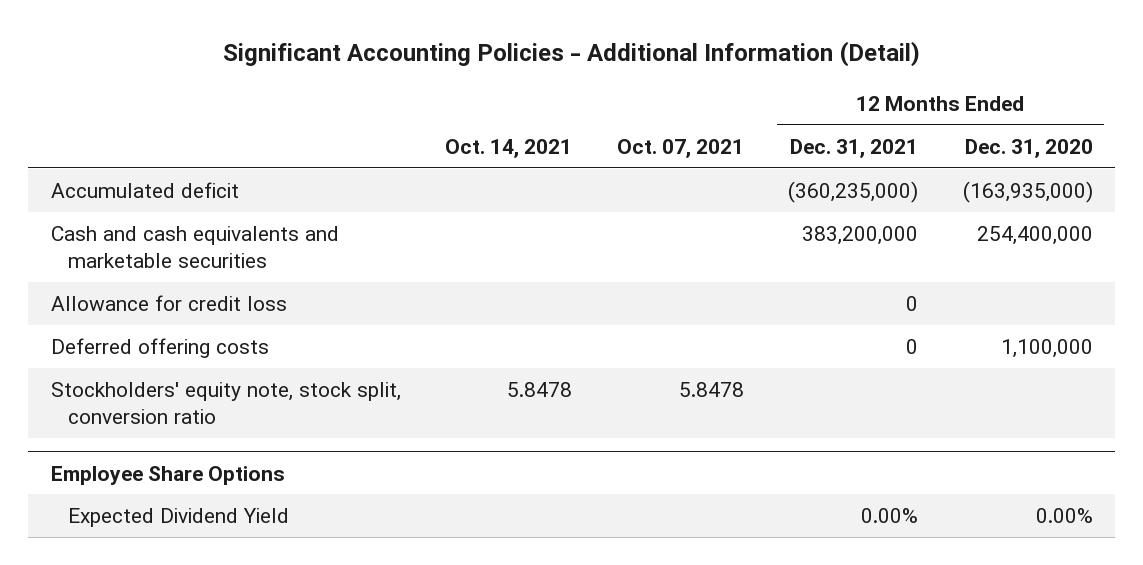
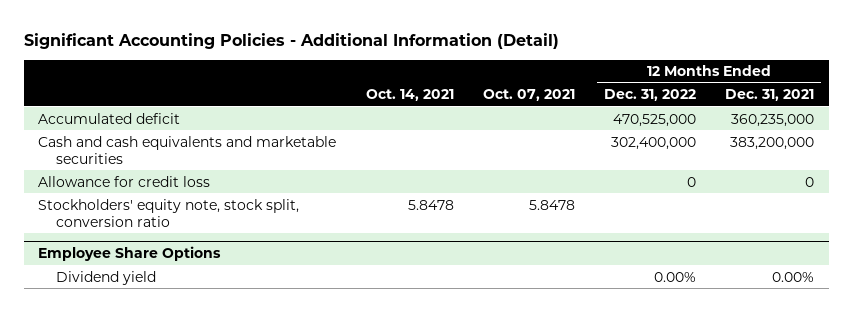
- | Oct. 14, 2021 | Oct. 07, 2021 | 12 Months Ended Dec. 31, 2021 | 12 Months Ended Dec. 31, 2020
+ | Oct. 14, 2021 | Oct. 07, 2021 | 12 Months Ended Dec. 31, 2022 | 12 Months Ended Dec. 31, 2021
- Accumulated deficit | | | (360,235,000) | (163,935,000)
+ Accumulated deficit | | | 470,525,000 | 360,235,000
- Deferred offering costs | | | 0 | 1,100,000
@ Employee Share Options
- Expected Dividend Yield | | | 0.00% | 0.00%
+ Dividend yield | | | 0.00% | 0.00%

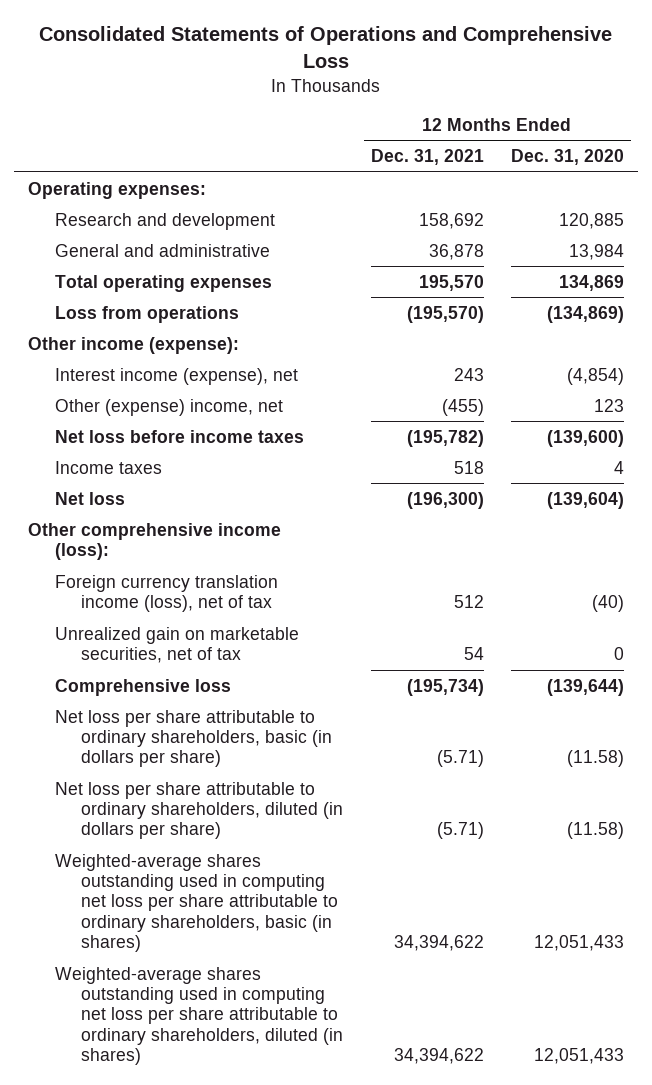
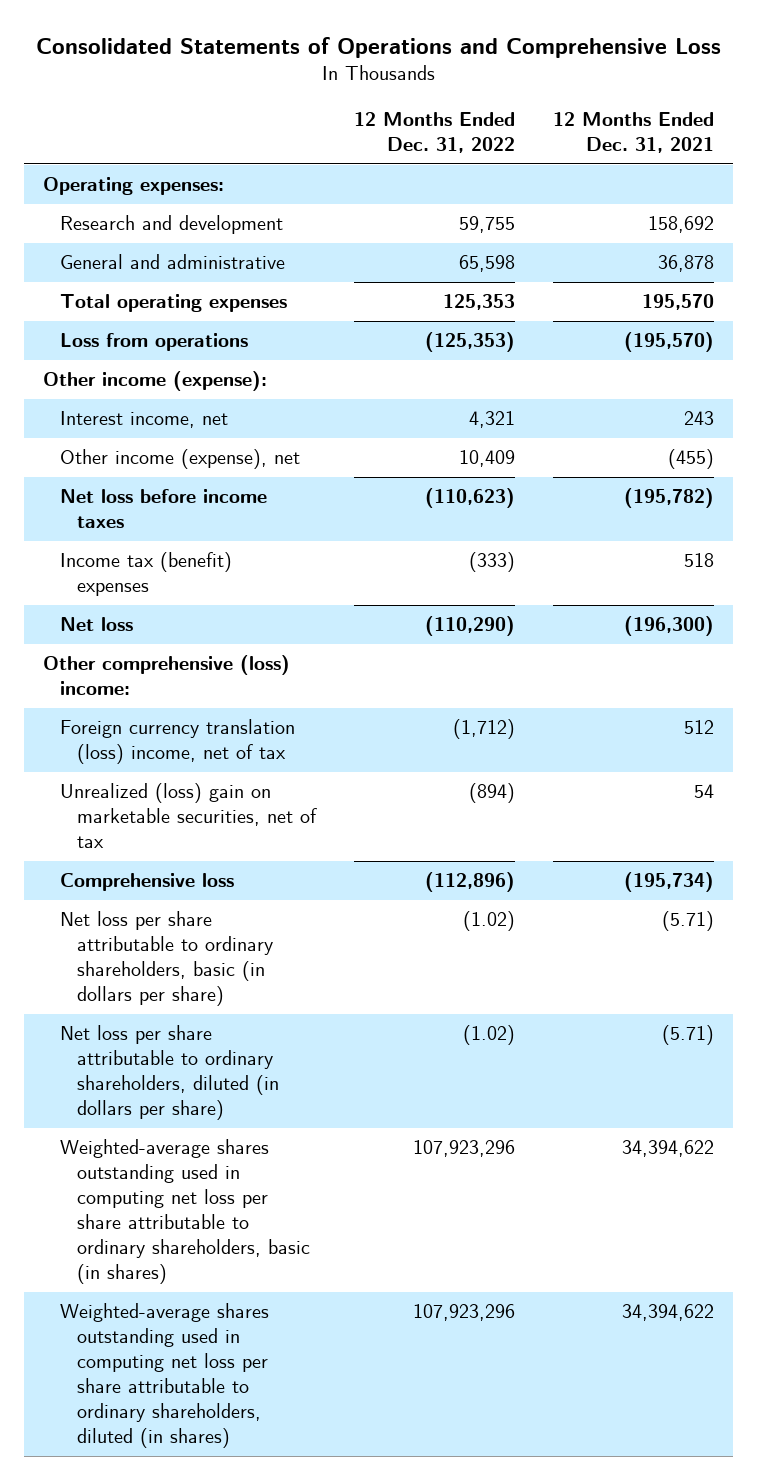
- | 12 Months Ended Dec. 31, 2021 | 12 Months Ended Dec. 31, 2020
+ | 12 Months Ended Dec. 31, 2022 | 12 Months Ended Dec. 31, 2021
- Interest income (expense), net | 243 | (4,854)
- Other (expense) income, net | (455) | 123
+ Interest income, net | 4,321 | 243
+ Other income (expense), net | 10,409 | (455)
- Income taxes | 518 | 4
+ Income tax (benefit) expenses | (333) | 518
- Other comprehensive income (loss):
- Foreign currency translation income (loss), net of tax | 512 | (40)
- Unrealized gain on marketable securities, net of tax | 54 | 0
+ Other comprehensive (loss) income:
+ Foreign currency translation (loss) income, net of tax | (1,712) | 512
+ Unrealized (loss) gain on marketable securities, net of tax | (894) | 54

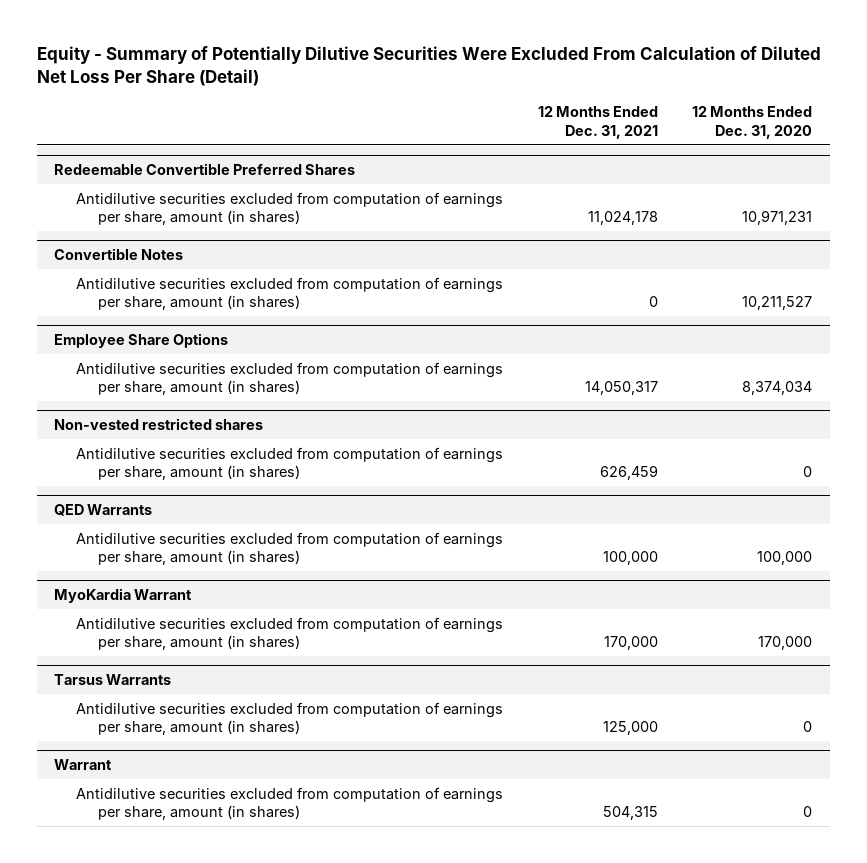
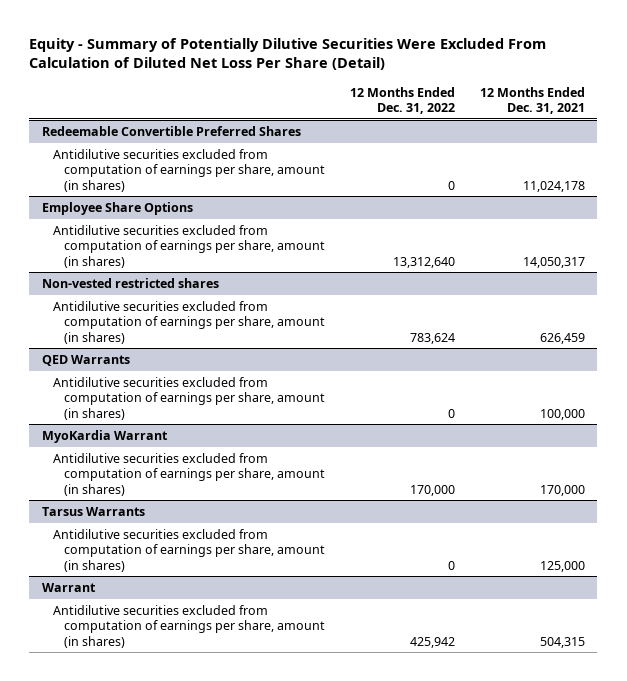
- | 12 Months Ended Dec. 31, 2021 | 12 Months Ended Dec. 31, 2020
+ | 12 Months Ended Dec. 31, 2022 | 12 Months Ended Dec. 31, 2021
- Convertible Notes
- Antidilutive securities excluded from computation of earnings per share, amount (in shares) | 0 | 10,211,527

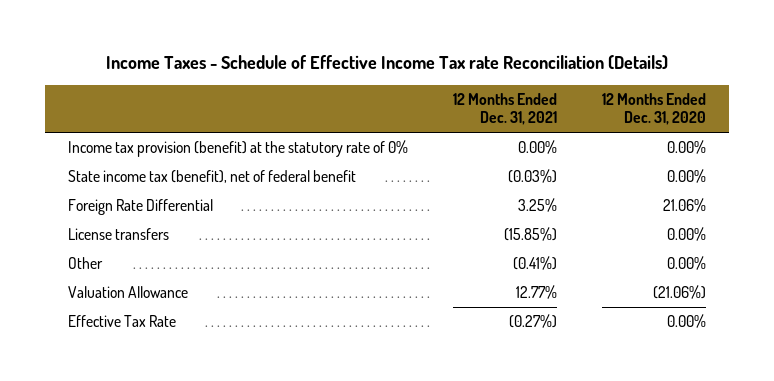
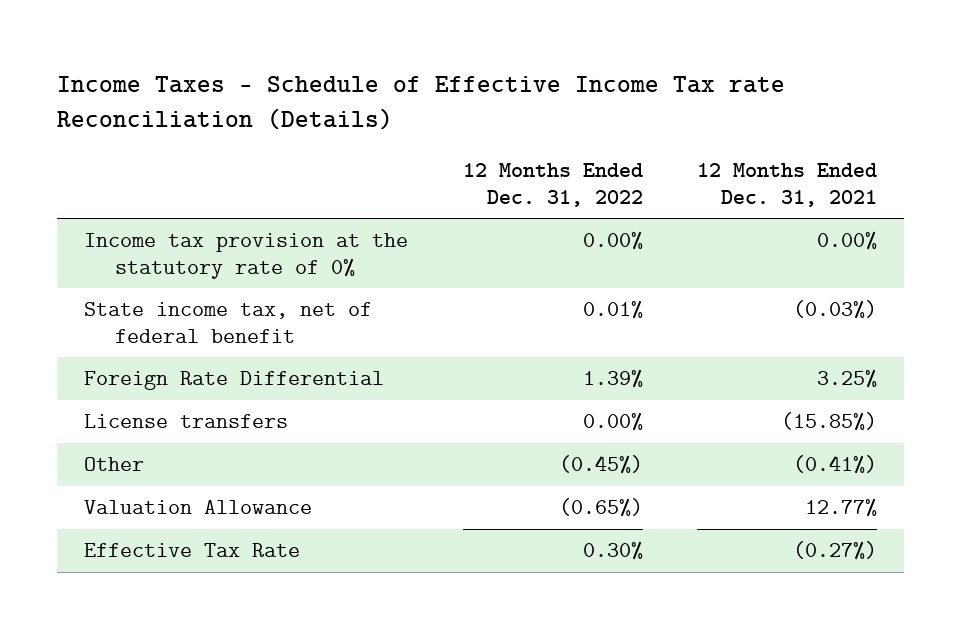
- | 12 Months Ended Dec. 31, 2021 | 12 Months Ended Dec. 31, 2020
+ | 12 Months Ended Dec. 31, 2022 | 12 Months Ended Dec. 31, 2021
- Income tax provision (benefit) at the statutory rate of 0% | 0.00% | 0.00%
- State income tax (benefit), net of federal benefit | (0.03%) | 0.00%
+ Income tax provision at the statutory rate of 0% | 0.00% | 0.00%
+ State income tax, net of federal benefit | 0.01% | (0.03%)

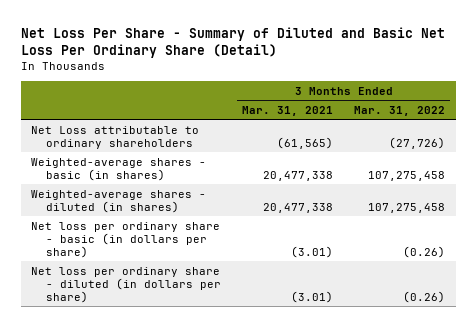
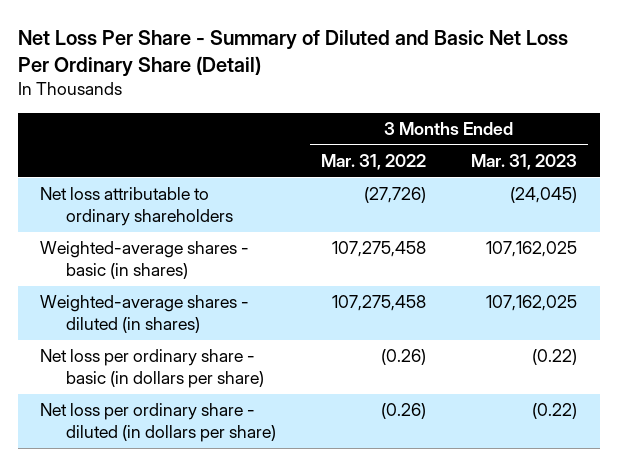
- | 3 Months Ended Mar. 31, 2021 | 3 Months Ended Mar. 31, 2022
+ | 3 Months Ended Mar. 31, 2022 | 3 Months Ended Mar. 31, 2023
- Net Loss attributable to ordinary shareholders | (61,565) | (27,726)
+ Net loss attributable to ordinary shareholders | (27,726) | (24,045)

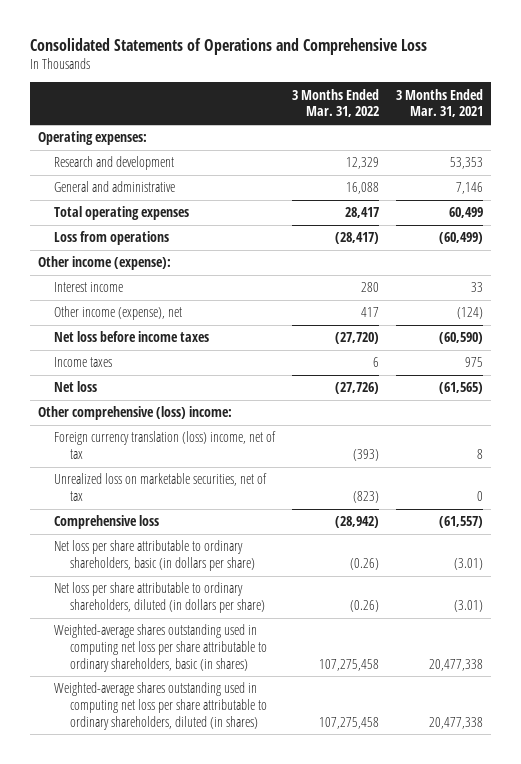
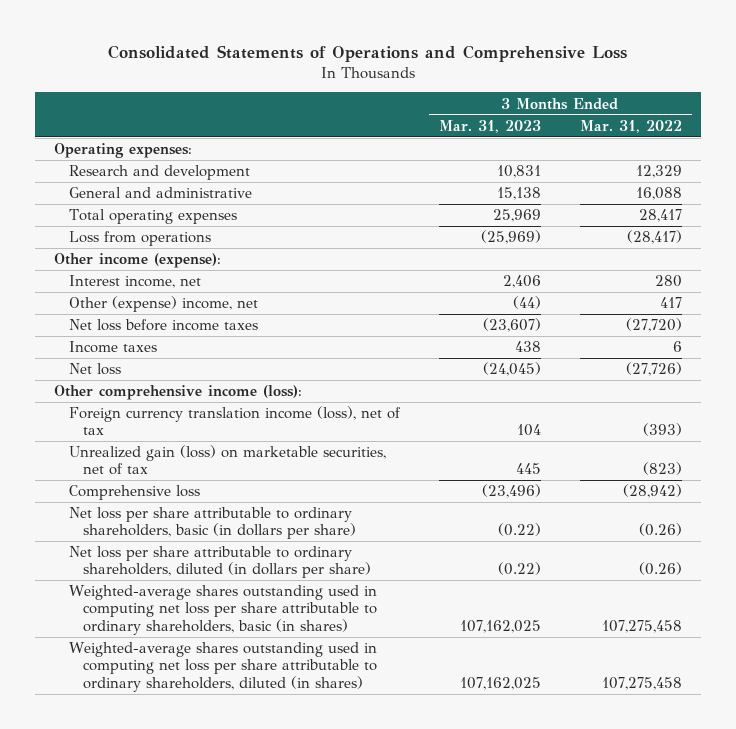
- | 3 Months Ended Mar. 31, 2022 | 3 Months Ended Mar. 31, 2021
+ | 3 Months Ended Mar. 31, 2023 | 3 Months Ended Mar. 31, 2022
- Interest income | 280 | 33
- Other income (expense), net | 417 | (124)
+ Interest income, net | 2,406 | 280
+ Other (expense) income, net | (44) | 417
- Other comprehensive (loss) income:
- Foreign currency translation (loss) income, net of tax | (393) | 8
- Unrealized loss on marketable securities, net of tax | (823) | 0
+ Other comprehensive income (loss):
+ Foreign currency translation income (loss), net of tax | 104 | (393)
+ Unrealized gain (loss) on marketable securities, net of tax | 445 | (823)

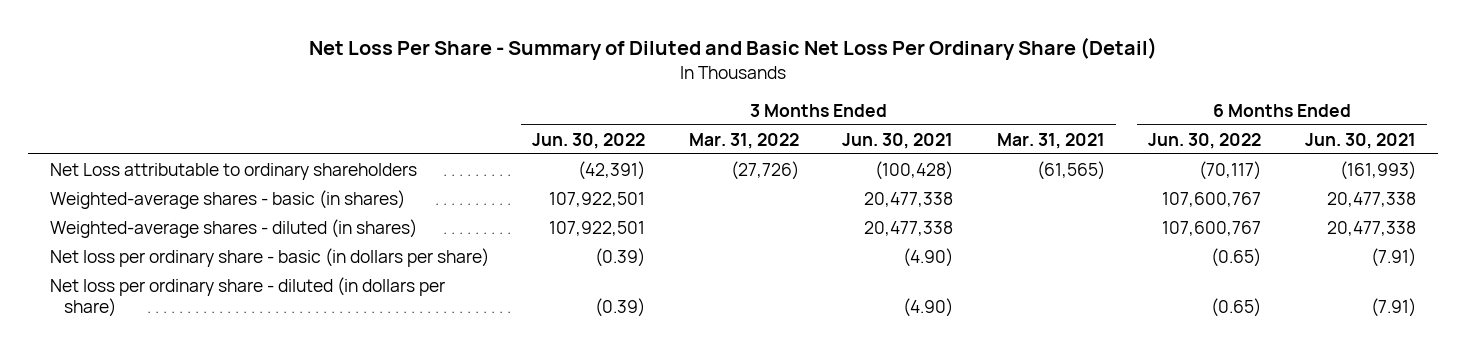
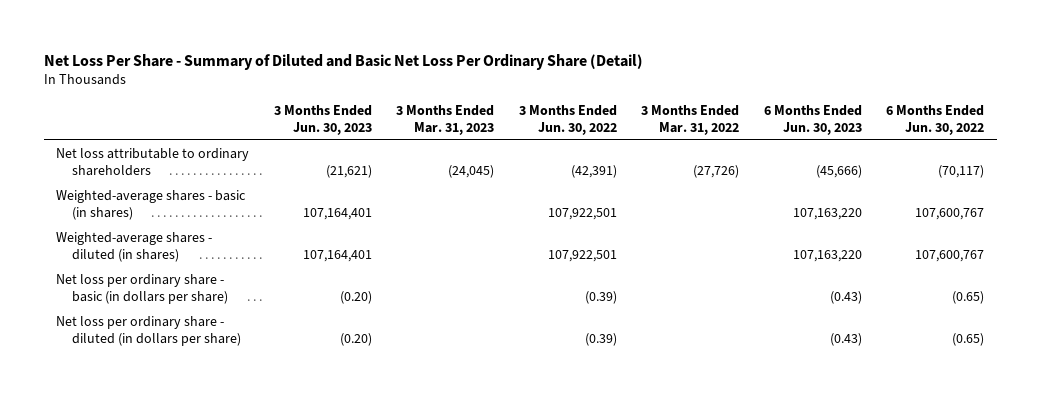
- | 3 Months Ended Jun. 30, 2022 | 3 Months Ended Mar. 31, 2022 | 3 Months Ended Jun. 30, 2021 | 3 Months Ended Mar. 31, 2021 | 6 Months Ended Jun. 30, 2022 | 6 Months Ended Jun. 30, 2021
+ | 3 Months Ended Jun. 30, 2023 | 3 Months Ended Mar. 31, 2023 | 3 Months Ended Jun. 30, 2022 | 3 Months Ended Mar. 31, 2022 | 6 Months Ended Jun. 30, 2023 | 6 Months Ended Jun. 30, 2022
- Net Loss attributable to ordinary shareholders | (42,391) | (27,726) | (100,428) | (61,565) | (70,117) | (161,993)
+ Net loss attributable to ordinary shareholders | (21,621) | (24,045) | (42,391) | (27,726) | (45,666) | (70,117)

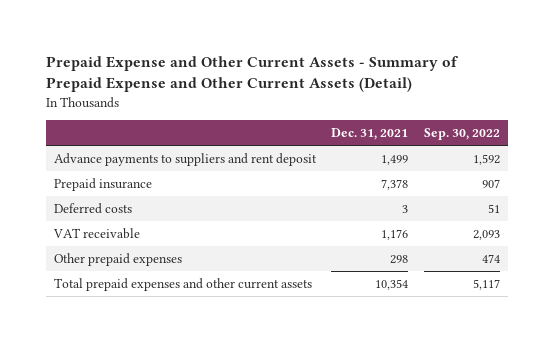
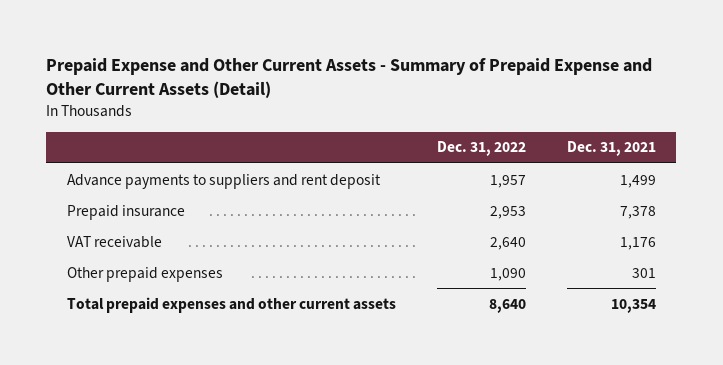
- | Dec. 31, 2021 | Sep. 30, 2022
+ | Dec. 31, 2022 | Dec. 31, 2021
- Deferred costs | 3 | 51
- Other prepaid expenses | 298 | 474
+ Other prepaid expenses | 1,090 | 301

